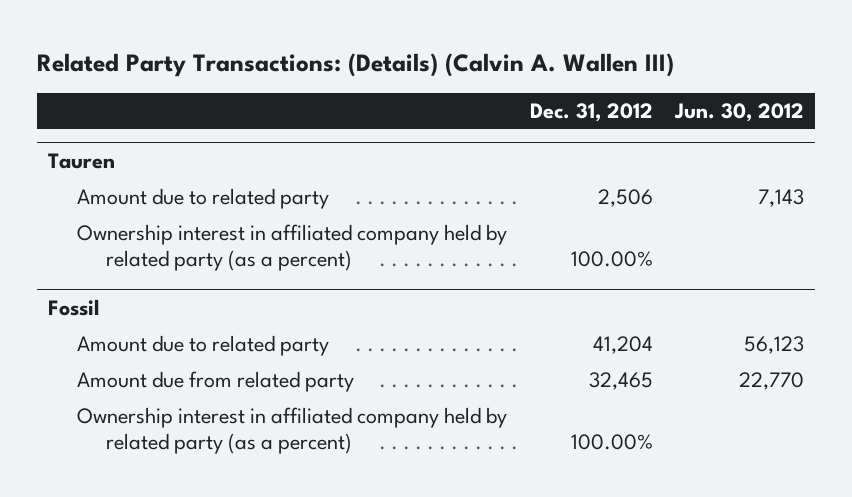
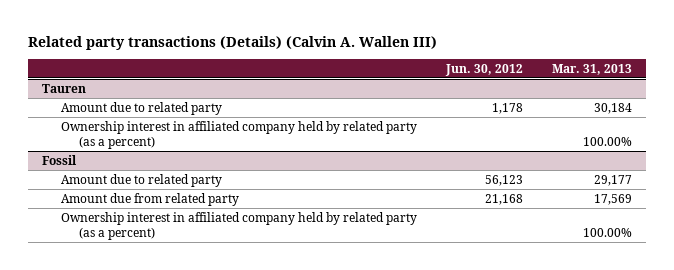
- Related Party Transactions: (Details) (Calvin A. Wallen III)
+ Related party transactions (Details) (Calvin A. Wallen III)
- | Dec. 31, 2012 | Jun. 30, 2012
+ | Jun. 30, 2012 | Mar. 31, 2013
@ Tauren
- Amount due to related party | 2,506 | 7,143
+ Amount due to related party | 1,178 | 30,184
@ Fossil
- Amount due from related party | 32,465 | 22,770
+ Amount due from related party | 21,168 | 17,569

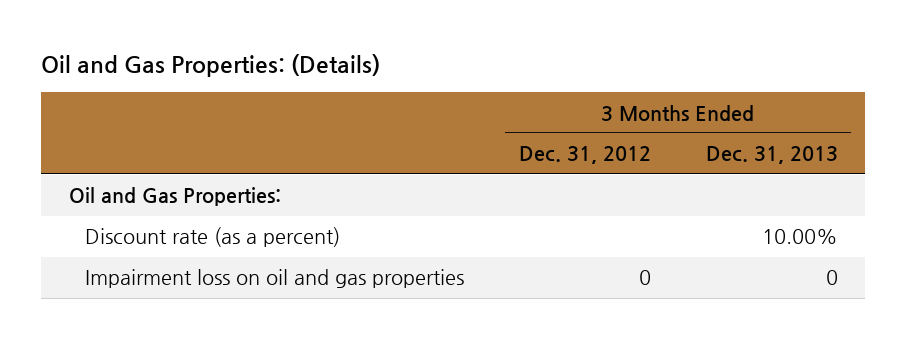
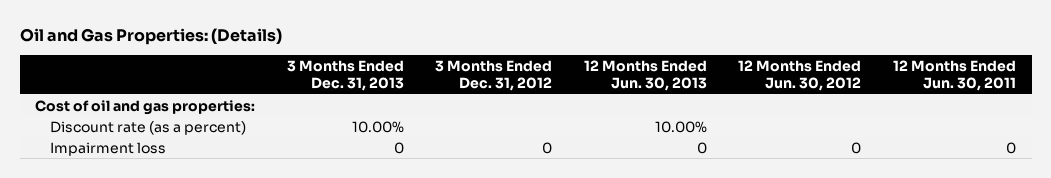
- | 3 Months Ended Dec. 31, 2012 | 3 Months Ended Dec. 31, 2013
+ | 3 Months Ended Dec. 31, 2013 | 3 Months Ended Dec. 31, 2012 | 12 Months Ended Jun. 30, 2013 | 12 Months Ended Jun. 30, 2012 | 12 Months Ended Jun. 30, 2011
- Oil and Gas Properties:
+ Cost of oil and gas properties:
- Impairment loss on oil and gas properties | 0 | 0
+ Impairment loss | 0 | 0 | 0 | 0 | 0

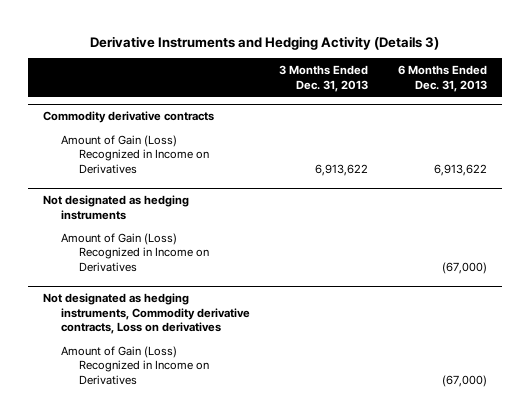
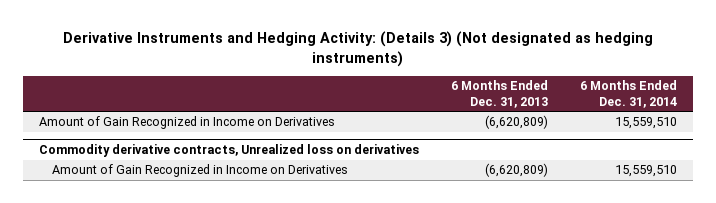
- Derivative Instruments and Hedging Activity (Details 3)
+ Derivative Instruments and Hedging Activity: (Details 3) (Not designated as hedging instruments)
- | 3 Months Ended Dec. 31, 2013 | 6 Months Ended Dec. 31, 2013
+ | 6 Months Ended Dec. 31, 2013 | 6 Months Ended Dec. 31, 2014
- Commodity derivative contracts
- Amount of Gain (Loss) Recognized in Income on Derivatives | 6,913,622 | 6,913,622
- Not designated as hedging instruments
- Amount of Gain (Loss) Recognized in Income on Derivatives | | (67,000)
- Not designated as hedging instruments, Commodity derivative contracts, Loss on derivatives
- Amount of Gain (Loss) Recognized in Income on Derivatives | | (67,000)
+ Amount of Gain Recognized in Income on Derivatives | (6,620,809) | 15,559,510
+ Commodity derivative contracts, Unrealized loss on derivatives
+ Amount of Gain Recognized in Income on Derivatives | (6,620,809) | 15,559,510

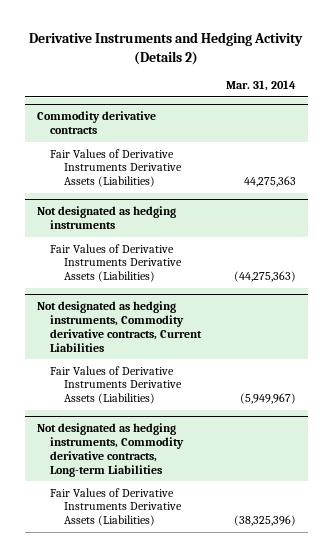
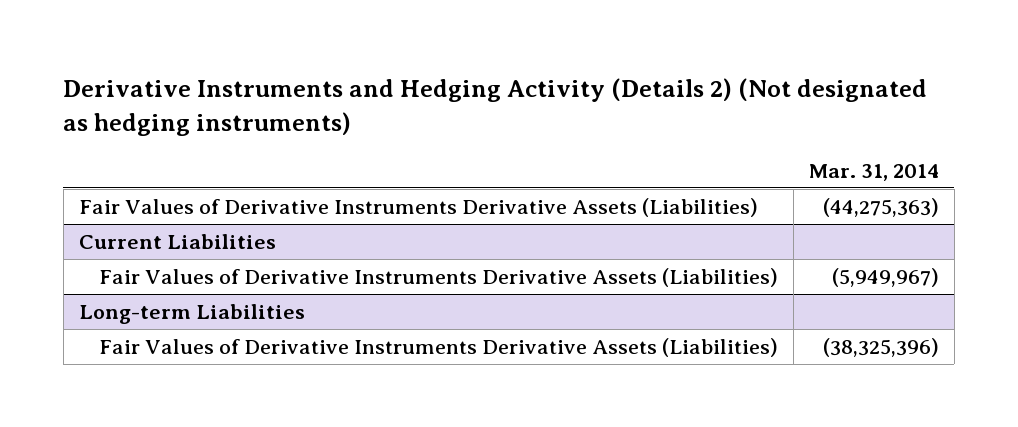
- Derivative Instruments and Hedging Activity (Details 2)
+ Derivative Instruments and Hedging Activity (Details 2) (Not designated as hedging instruments)
- Commodity derivative contracts
- Fair Values of Derivative Instruments Derivative Assets (Liabilities) | 44,275,363
- Not designated as hedging instruments
- Not designated as hedging instruments, Commodity derivative contracts, Current Liabilities
+ Current Liabilities
- Not designated as hedging instruments, Commodity derivative contracts, Long-term Liabilities
+ Long-term Liabilities

